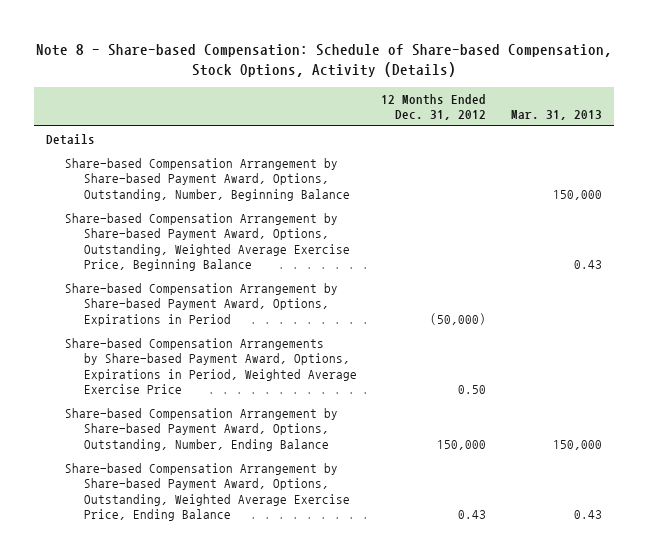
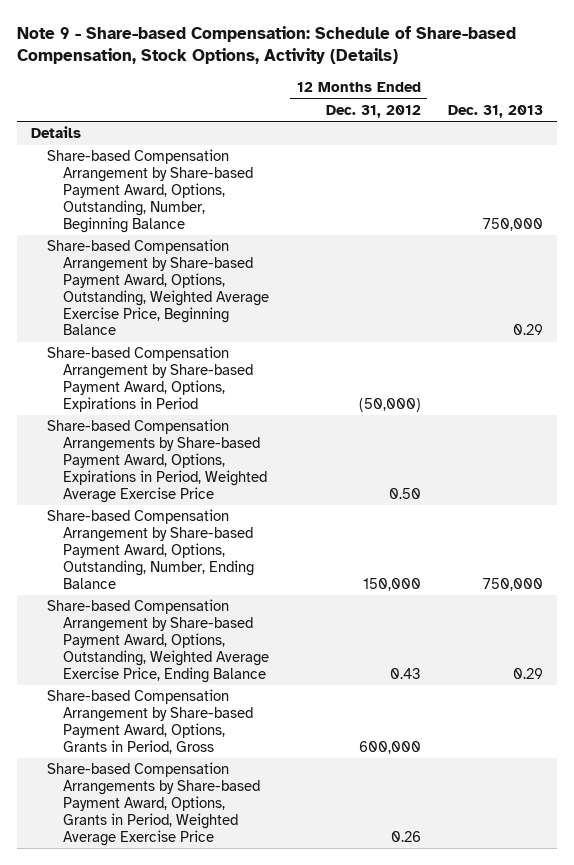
- Note 8 - Share-based Compensation: Schedule of Share-based Compensation, Stock Options, Activity (Details)
+ Note 9 - Share-based Compensation: Schedule of Share-based Compensation, Stock Options, Activity (Details)
- | 12 Months Ended Dec. 31, 2012 | Mar. 31, 2013
+ | 12 Months Ended Dec. 31, 2012 | Dec. 31, 2013
+ Share-based Compensation Arrangement by Share-based Payment Award, Options, Grants in Period, Gross | 600,000 |
+ Share-based Compensation Arrangements by Share-based Payment Award, Options, Grants in Period, Weighted Average Exercise Price | 0.26 |

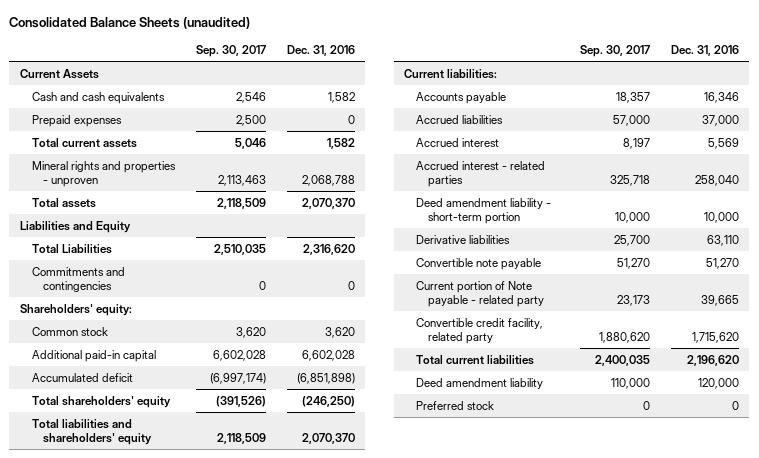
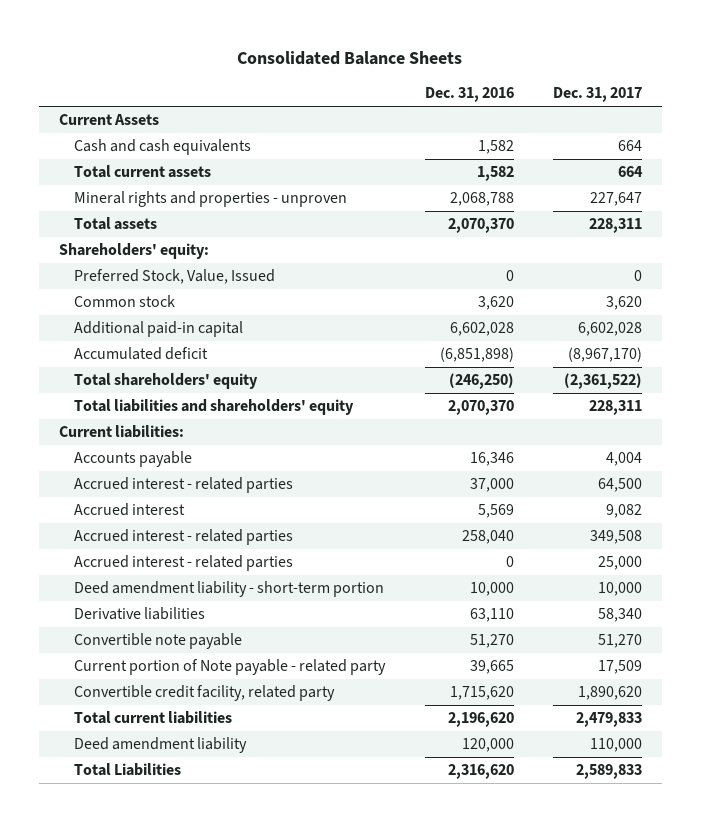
- Consolidated Balance Sheets (unaudited)
+ Consolidated Balance Sheets
- | Sep. 30, 2017 | Dec. 31, 2016
+ | Dec. 31, 2016 | Dec. 31, 2017
- Prepaid expenses | 2,500 | 0
- Liabilities and Equity
- Commitments and contingencies | 0 | 0
+ Preferred Stock, Value, Issued | 0 | 0
- Accrued liabilities | 57,000 | 37,000
+ Accrued interest - related parties | 37,000 | 64,500
+ Accrued interest - related parties | 0 | 25,000
- Preferred stock | 0 | 0
moved down: Total Liabilities | 2,316,620 | 2,589,833

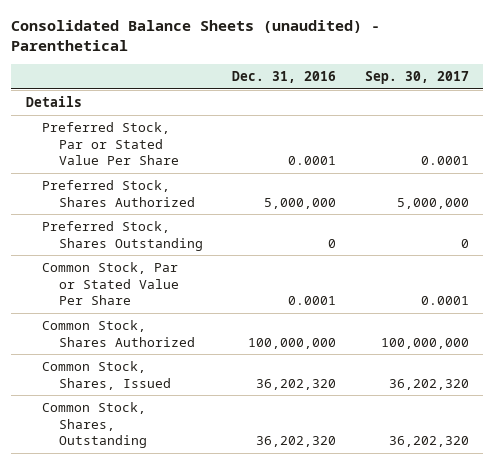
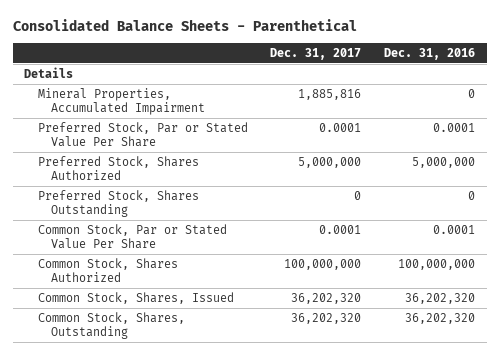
- Consolidated Balance Sheets (unaudited) - Parenthetical
+ Consolidated Balance Sheets - Parenthetical
- | Dec. 31, 2016 | Sep. 30, 2017
+ | Dec. 31, 2017 | Dec. 31, 2016
+ Mineral Properties, Accumulated Impairment | 1,885,816 | 0

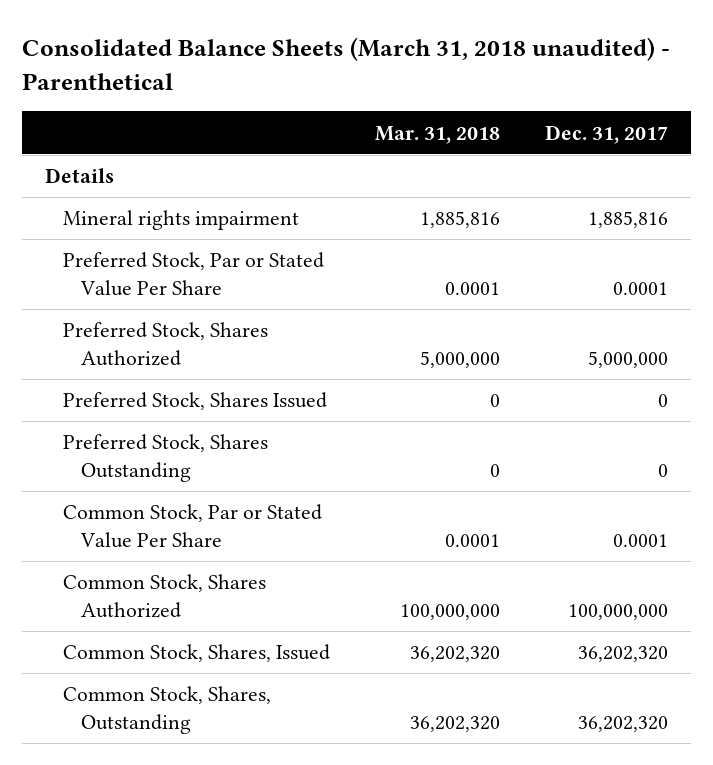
- Consolidated Balance Sheets - Parenthetical
+ Consolidated Balance Sheets (March 31, 2018 unaudited) - Parenthetical
- | Dec. 31, 2017 | Dec. 31, 2016
+ | Mar. 31, 2018 | Dec. 31, 2017
- Mineral Properties, Accumulated Impairment | 1,885,816 | 0
+ Mineral rights impairment | 1,885,816 | 1,885,816
+ Preferred Stock, Shares Issued | 0 | 0

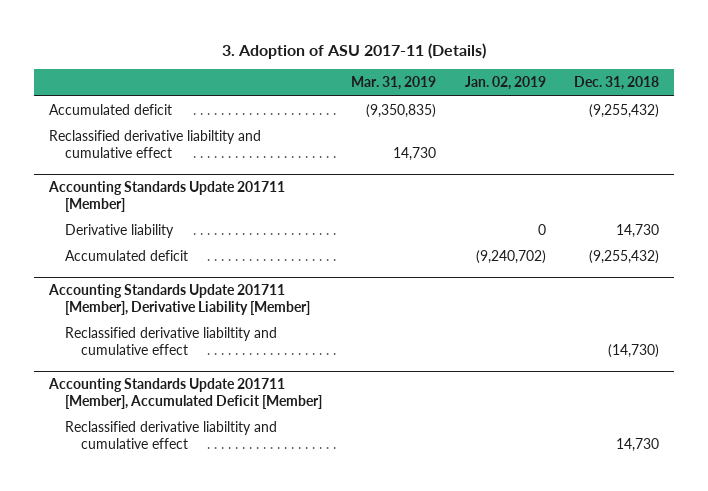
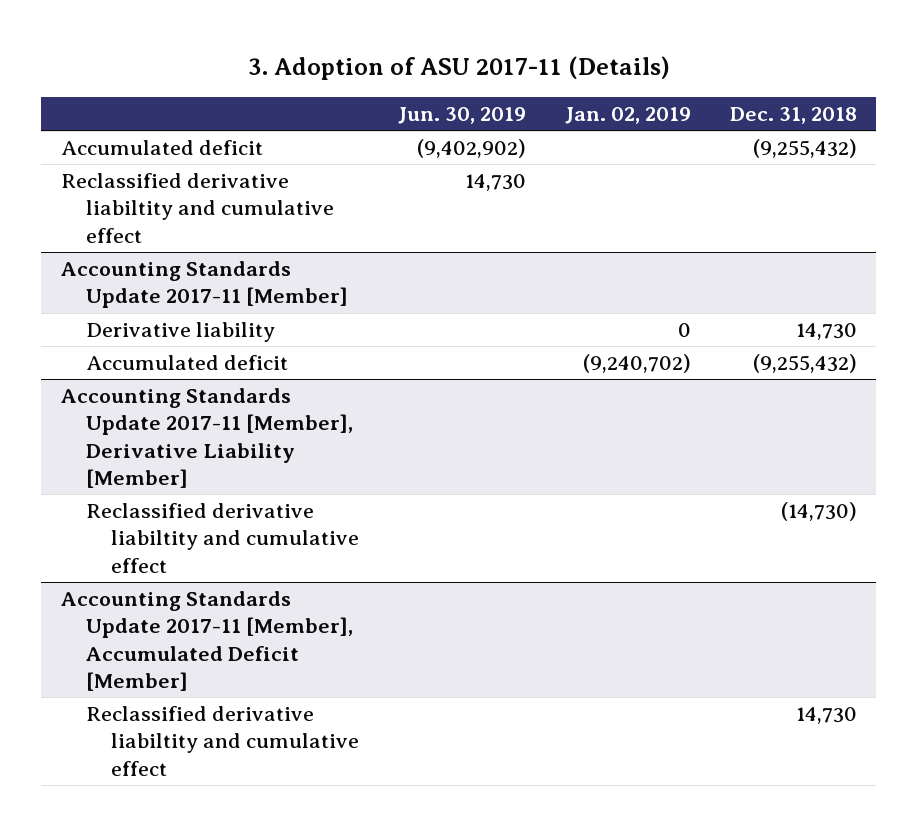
- | Mar. 31, 2019 | Jan. 02, 2019 | Dec. 31, 2018
+ | Jun. 30, 2019 | Jan. 02, 2019 | Dec. 31, 2018
- Accounting Standards Update 201711 [Member]
+ Accounting Standards Update 2017-11 [Member]
- Accounting Standards Update 201711 [Member], Derivative Liability [Member]
+ Accounting Standards Update 2017-11 [Member], Derivative Liability [Member]
- Accounting Standards Update 201711 [Member], Accumulated Deficit [Member]
+ Accounting Standards Update 2017-11 [Member], Accumulated Deficit [Member]

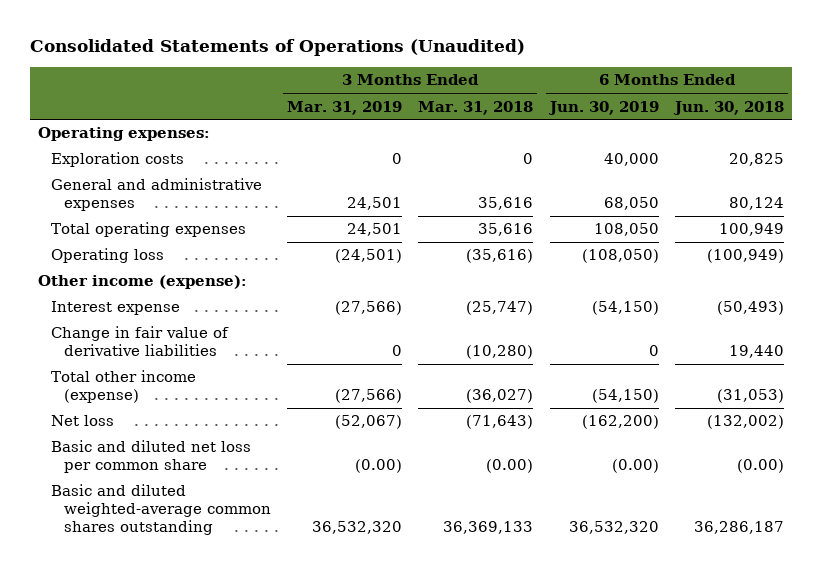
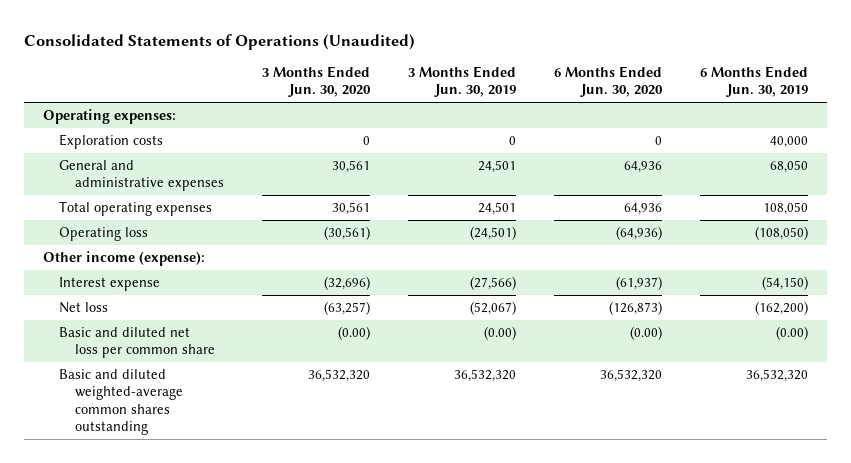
- | 3 Months Ended Mar. 31, 2019 | 3 Months Ended Mar. 31, 2018 | 6 Months Ended Jun. 30, 2019 | 6 Months Ended Jun. 30, 2018
+ | 3 Months Ended Jun. 30, 2020 | 3 Months Ended Jun. 30, 2019 | 6 Months Ended Jun. 30, 2020 | 6 Months Ended Jun. 30, 2019
- Change in fair value of derivative liabilities | 0 | (10,280) | 0 | 19,440
- Total other income (expense) | (27,566) | (36,027) | (54,150) | (31,053)

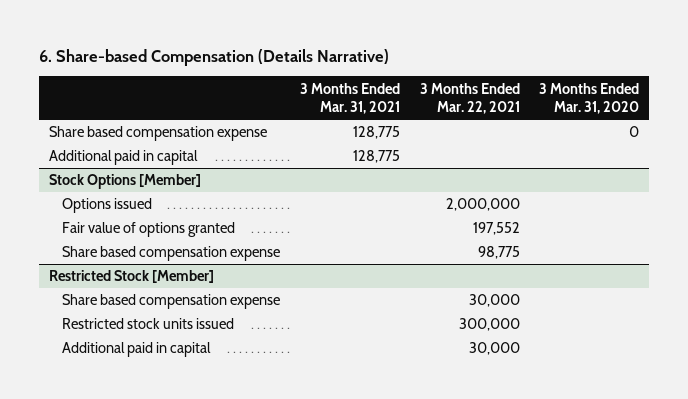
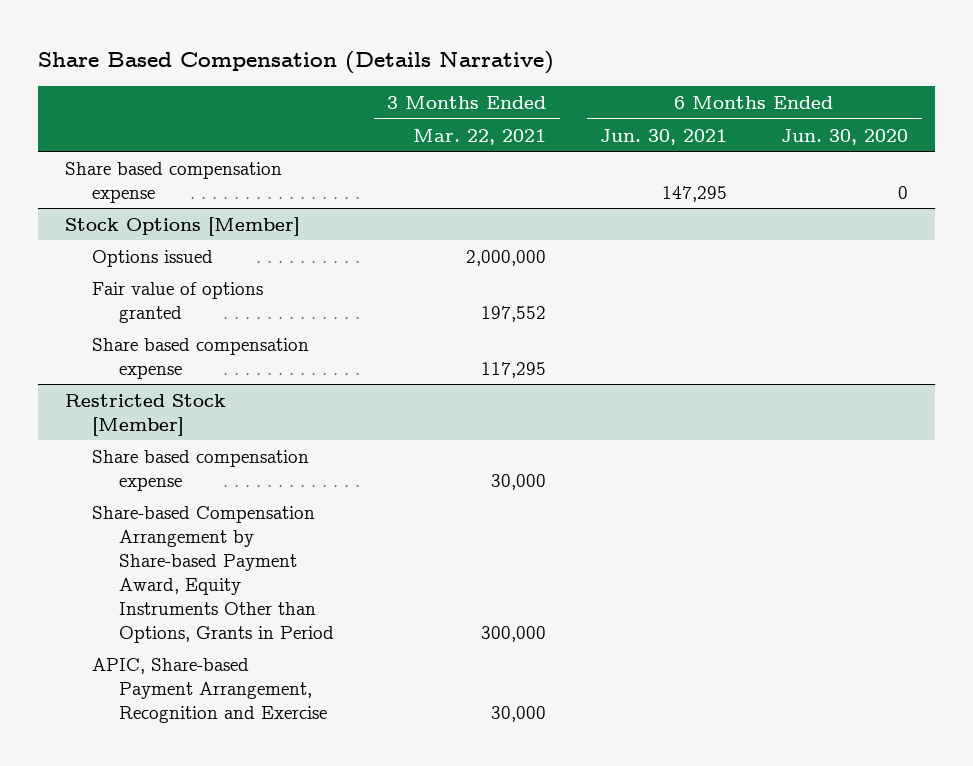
- 6. Share-based Compensation (Details Narrative)
+ Share Based Compensation (Details Narrative)
- | 3 Months Ended Mar. 31, 2021 | 3 Months Ended Mar. 22, 2021 | 3 Months Ended Mar. 31, 2020
+ | 3 Months Ended Mar. 22, 2021 | 6 Months Ended Jun. 30, 2021 | 6 Months Ended Jun. 30, 2020
- Additional paid in capital | 128,775 | |
@ Stock Options [Member]
- Share based compensation expense | | 98,775 |
+ Share based compensation expense | 117,295 | |
@ Restricted Stock [Member]
- Restricted stock units issued | | 300,000 |
- Additional paid in capital | | 30,000 |
+ Share-based Compensation Arrangement by Share-based Payment Award, Equity Instruments Other than Options, Grants in Period | 300,000 | |
+ APIC, Share-based Payment Arrangement, Recognition and Exercise | 30,000 | |

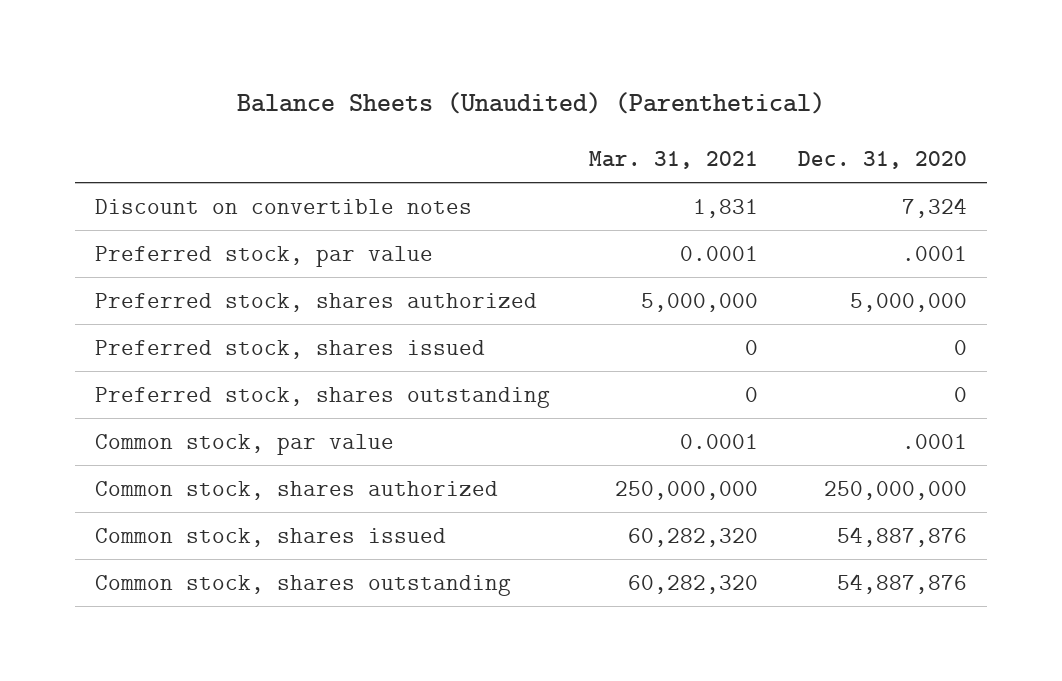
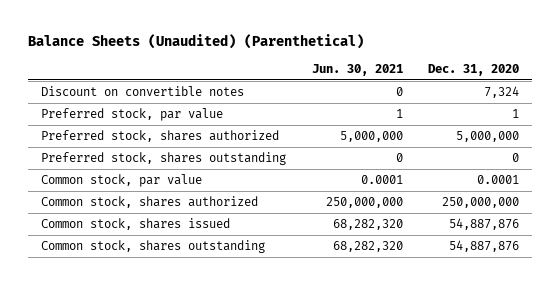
- | Mar. 31, 2021 | Dec. 31, 2020
+ | Jun. 30, 2021 | Dec. 31, 2020
- Preferred stock, par value | 0.0001 | .0001
+ Preferred stock, par value | 1 | 1
- Preferred stock, shares issued | 0 | 0
- Common stock, par value | 0.0001 | .0001
+ Common stock, par value | 0.0001 | 0.0001

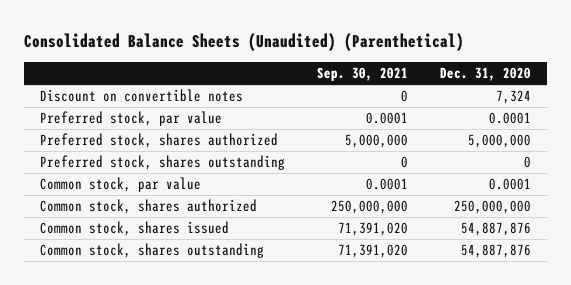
- Balance Sheets (Unaudited) (Parenthetical)
+ Consolidated Balance Sheets (Unaudited) (Parenthetical)
- | Jun. 30, 2021 | Dec. 31, 2020
+ | Sep. 30, 2021 | Dec. 31, 2020
- Preferred stock, par value | 1 | 1
+ Preferred stock, par value | 0.0001 | 0.0001

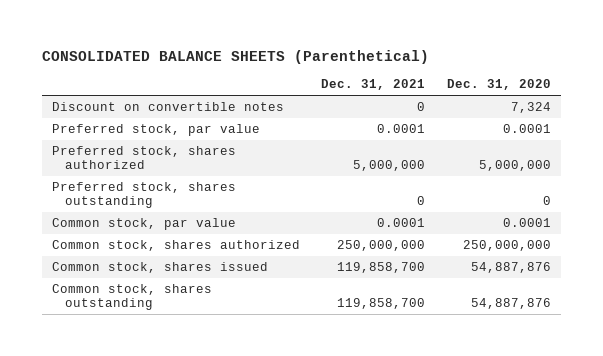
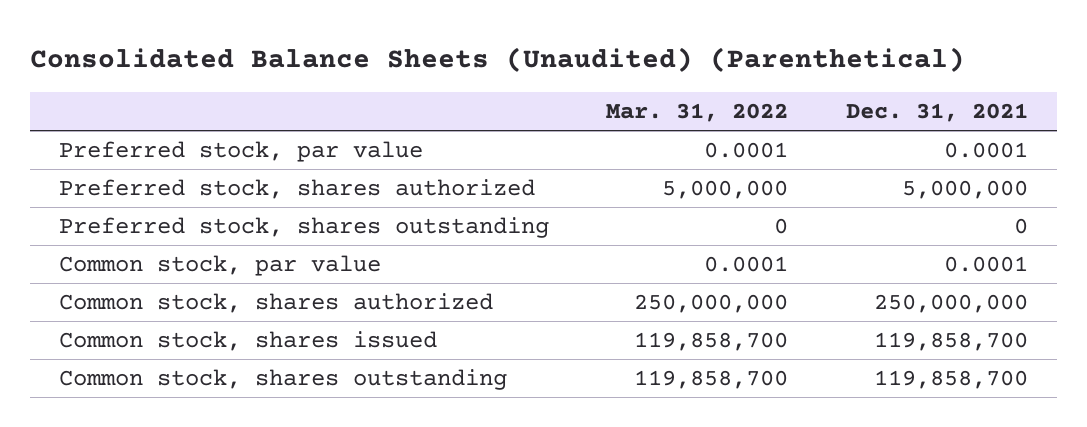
- CONSOLIDATED BALANCE SHEETS (Parenthetical)
+ Consolidated Balance Sheets (Unaudited) (Parenthetical)
- | Dec. 31, 2021 | Dec. 31, 2020
+ | Mar. 31, 2022 | Dec. 31, 2021
- Discount on convertible notes | 0 | 7,324

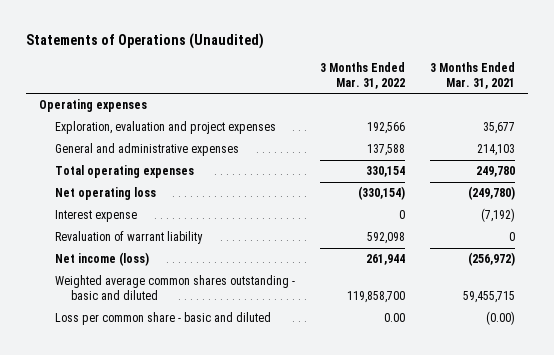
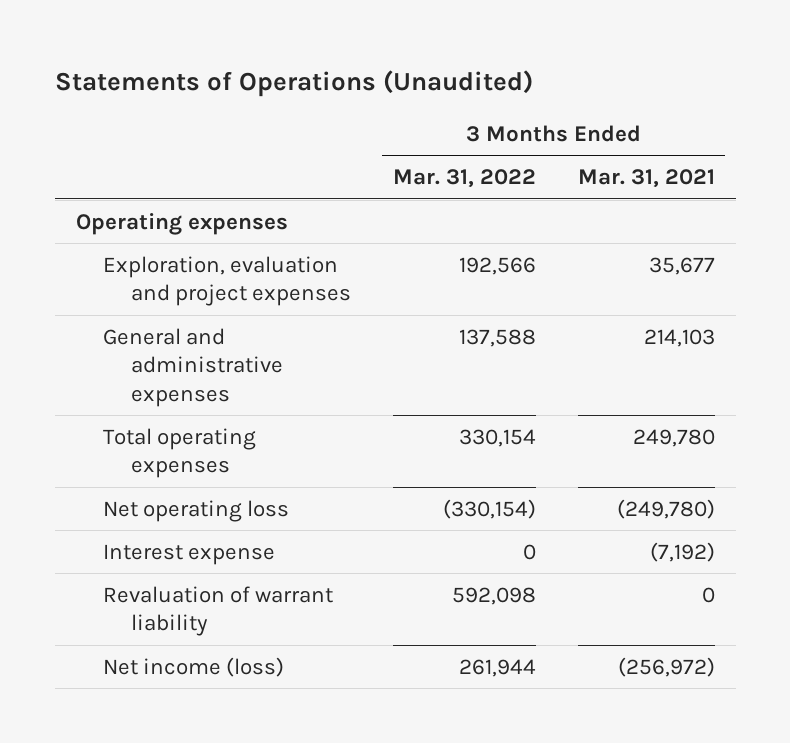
- Weighted average common shares outstanding - basic and diluted | 119,858,700 | 59,455,715
- Loss per common share - basic and diluted | 0.00 | (0.00)

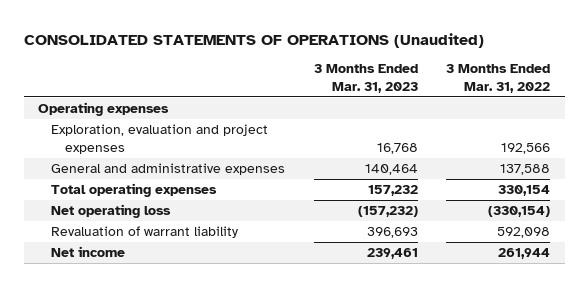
- Statements of Operations (Unaudited)
+ CONSOLIDATED STATEMENTS OF OPERATIONS (Unaudited)
- | 3 Months Ended Mar. 31, 2022 | 3 Months Ended Mar. 31, 2021
+ | 3 Months Ended Mar. 31, 2023 | 3 Months Ended Mar. 31, 2022
- Interest expense | 0 | (7,192)
- Net income (loss) | 261,944 | (256,972)
+ Net income | 239,461 | 261,944

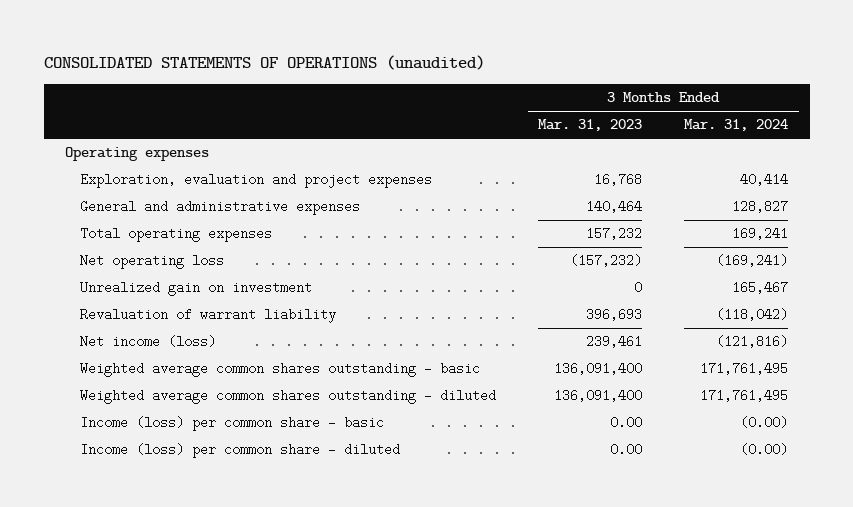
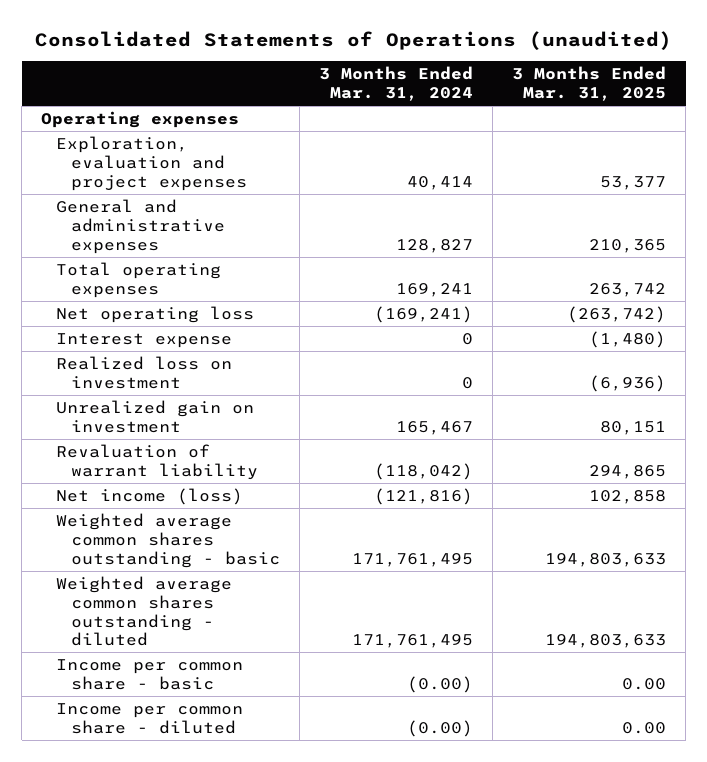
- CONSOLIDATED STATEMENTS OF OPERATIONS (unaudited)
+ Consolidated Statements of Operations (unaudited)
- | 3 Months Ended Mar. 31, 2023 | 3 Months Ended Mar. 31, 2024
+ | 3 Months Ended Mar. 31, 2024 | 3 Months Ended Mar. 31, 2025
+ Interest expense | 0 | (1,480)
+ Realized loss on investment | 0 | (6,936)
- Income (loss) per common share - basic | 0.00 | (0.00)
- Income (loss) per common share - diluted | 0.00 | (0.00)
+ Income per common share - basic | (0.00) | 0.00
+ Income per common share - diluted | (0.00) | 0.00

